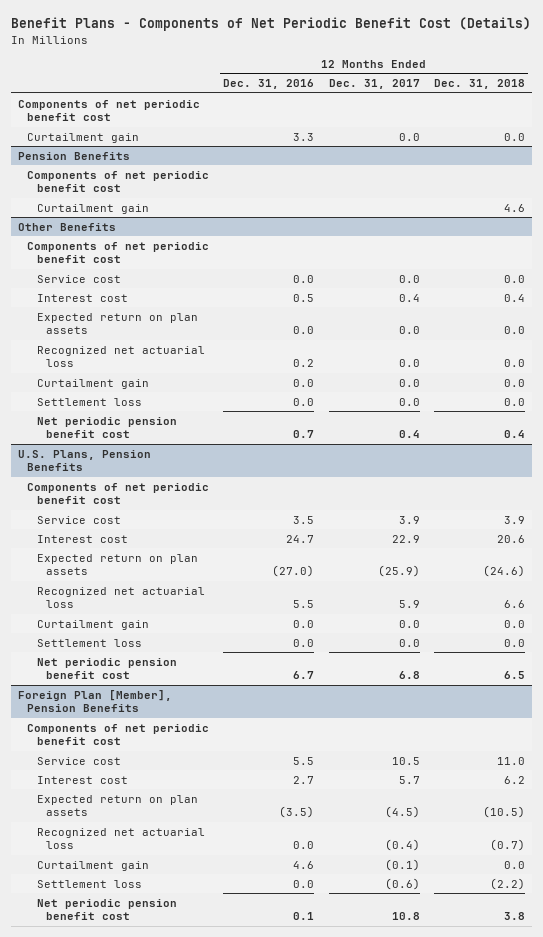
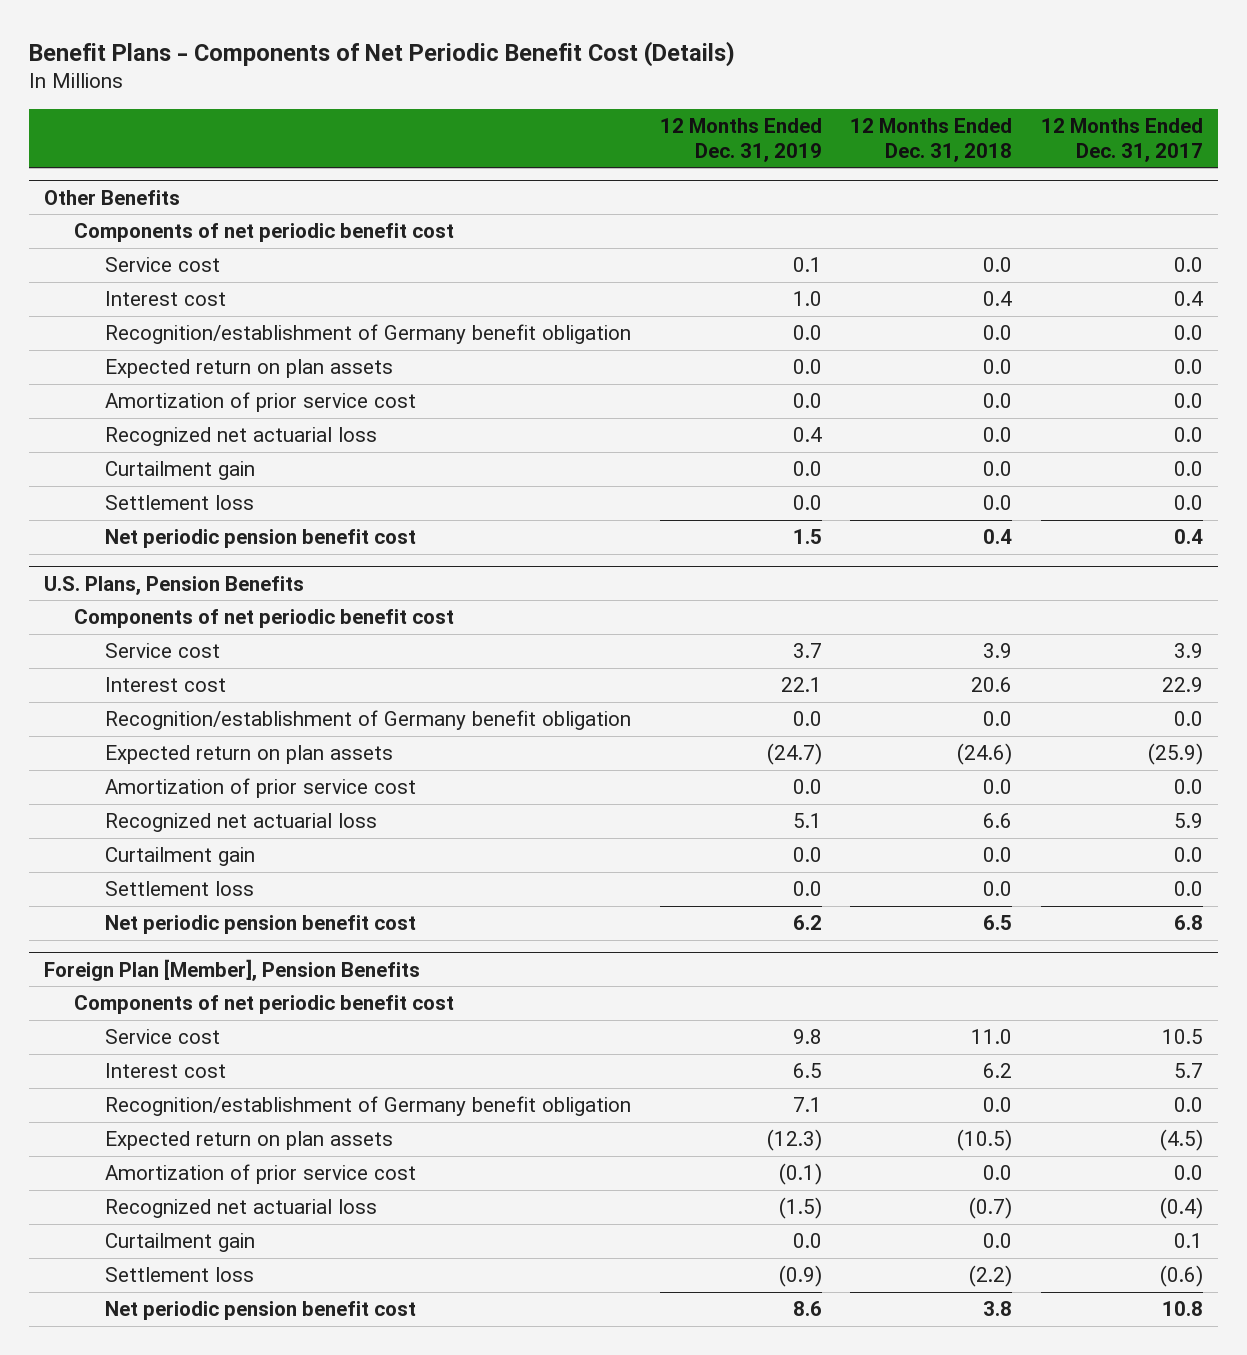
- | 12 Months Ended Dec. 31, 2016 | 12 Months Ended Dec. 31, 2017 | 12 Months Ended Dec. 31, 2018
+ | 12 Months Ended Dec. 31, 2019 | 12 Months Ended Dec. 31, 2018 | 12 Months Ended Dec. 31, 2017
- Components of net periodic benefit cost
- Curtailment gain | 3.3 | 0.0 | 0.0
- Pension Benefits
- Components of net periodic benefit cost
- Curtailment gain | | | 4.6
@ Other Benefits
+ Recognition/establishment of Germany benefit obligation | 0.0 | 0.0 | 0.0
+ Amortization of prior service cost | 0.0 | 0.0 | 0.0
@ U.S. Plans, Pension Benefits
+ Recognition/establishment of Germany benefit obligation | 0.0 | 0.0 | 0.0
+ Amortization of prior service cost | 0.0 | 0.0 | 0.0
@ Foreign Plan [Member], Pension Benefits
+ Recognition/establishment of Germany benefit obligation | 7.1 | 0.0 | 0.0
+ Amortization of prior service cost | (0.1) | 0.0 | 0.0
- Curtailment gain | 4.6 | (0.1) | 0.0
+ Curtailment gain | 0.0 | 0.0 | 0.1

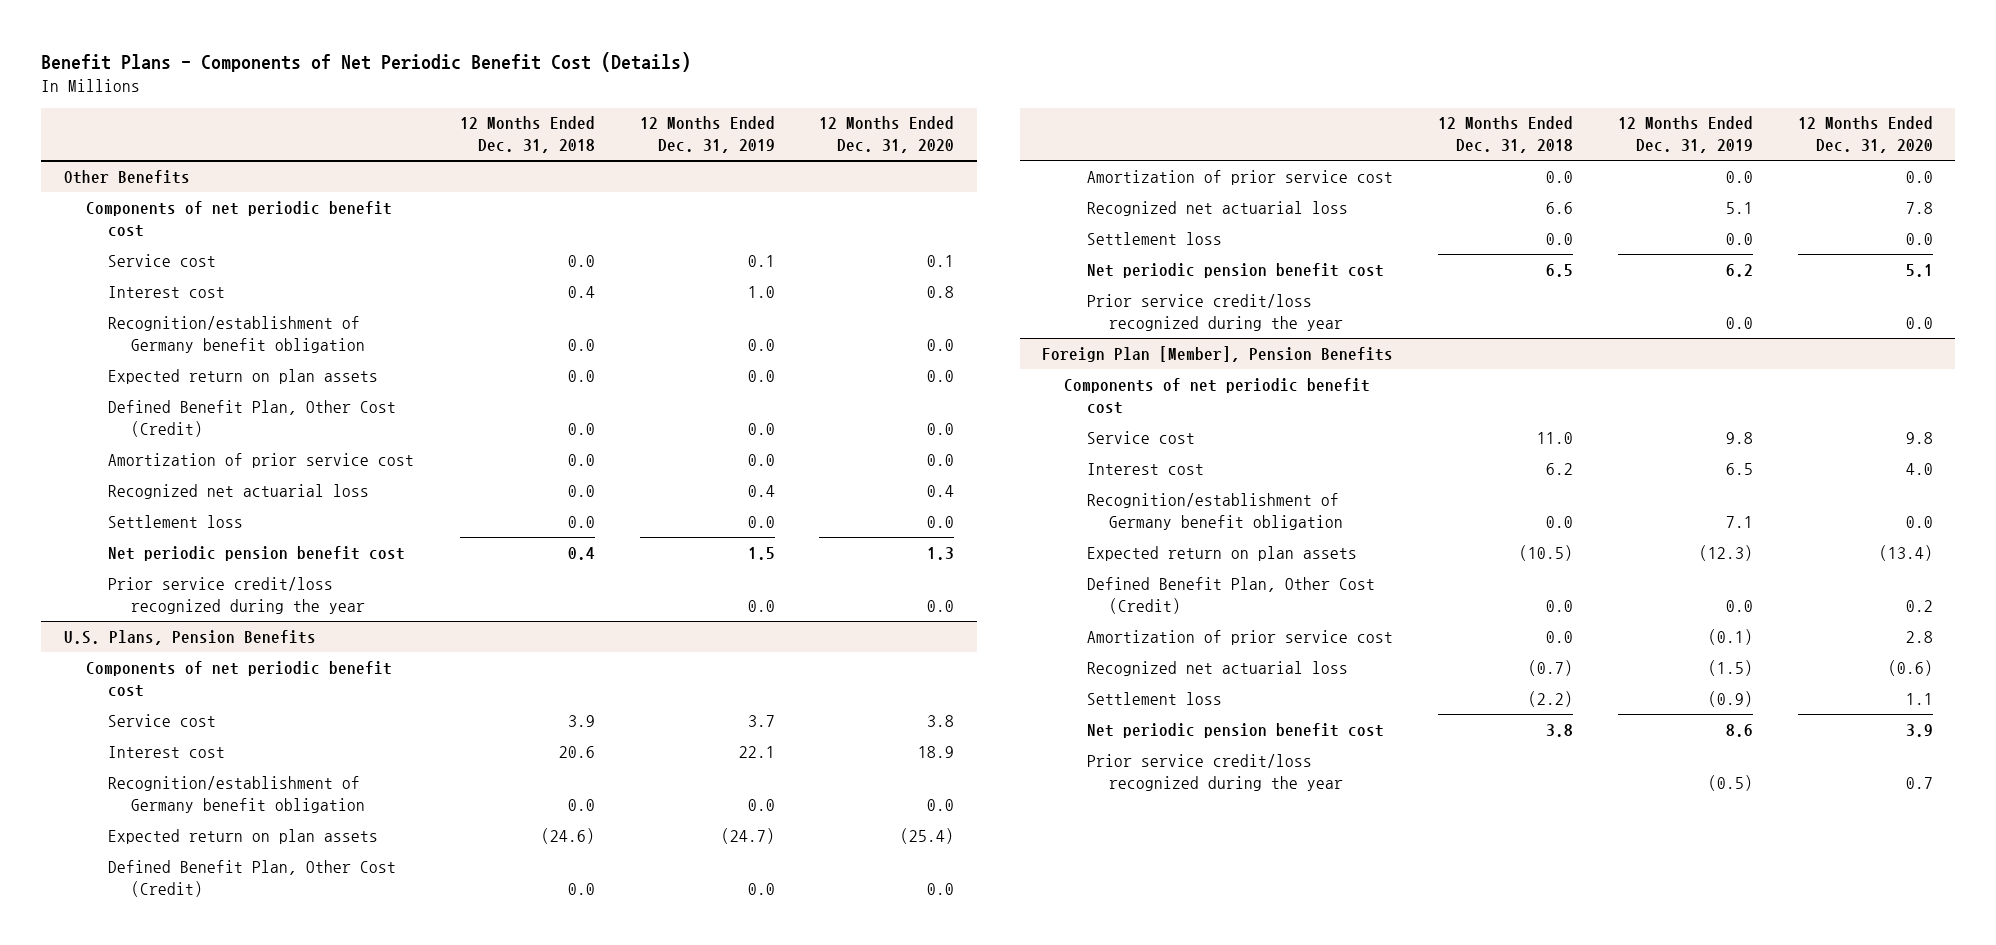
- | 12 Months Ended Dec. 31, 2019 | 12 Months Ended Dec. 31, 2018 | 12 Months Ended Dec. 31, 2017
+ | 12 Months Ended Dec. 31, 2018 | 12 Months Ended Dec. 31, 2019 | 12 Months Ended Dec. 31, 2020
@ Other Benefits
+ Defined Benefit Plan, Other Cost (Credit) | 0.0 | 0.0 | 0.0
- Curtailment gain | 0.0 | 0.0 | 0.0
+ Prior service credit/loss recognized during the year | | 0.0 | 0.0
@ U.S. Plans, Pension Benefits
+ Defined Benefit Plan, Other Cost (Credit) | 0.0 | 0.0 | 0.0
- Curtailment gain | 0.0 | 0.0 | 0.0
+ Prior service credit/loss recognized during the year | | 0.0 | 0.0
@ Foreign Plan [Member], Pension Benefits
+ Defined Benefit Plan, Other Cost (Credit) | 0.0 | 0.0 | 0.2
- Curtailment gain | 0.0 | 0.0 | 0.1
+ Prior service credit/loss recognized during the year | | (0.5) | 0.7

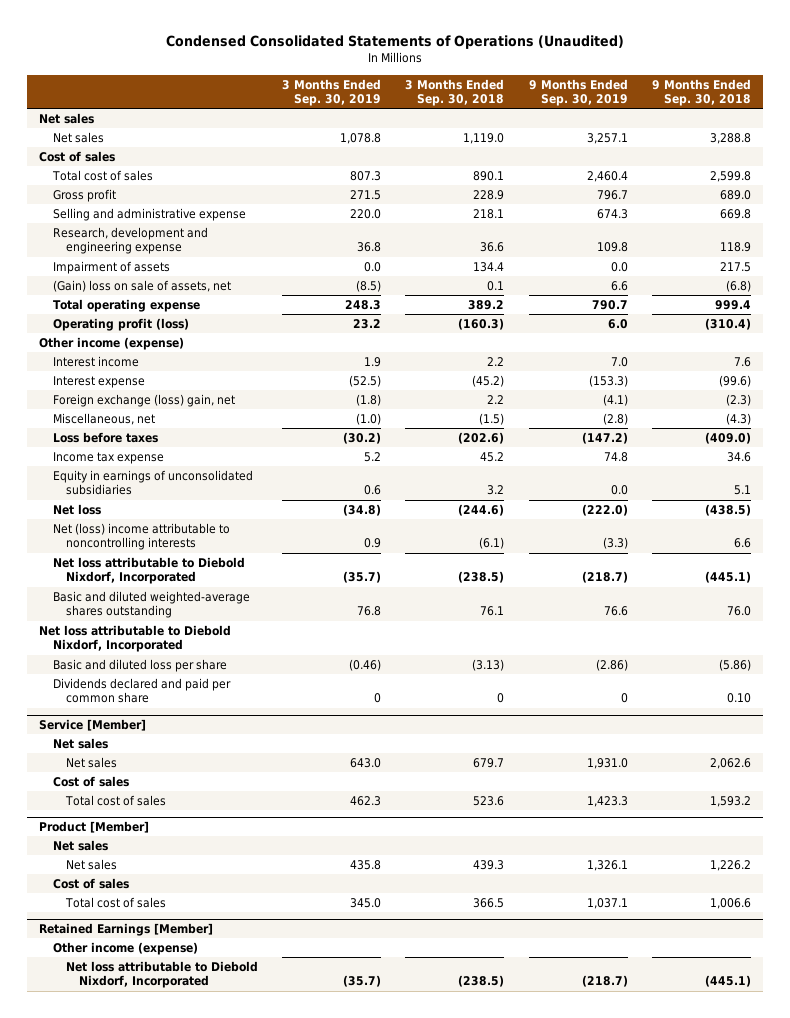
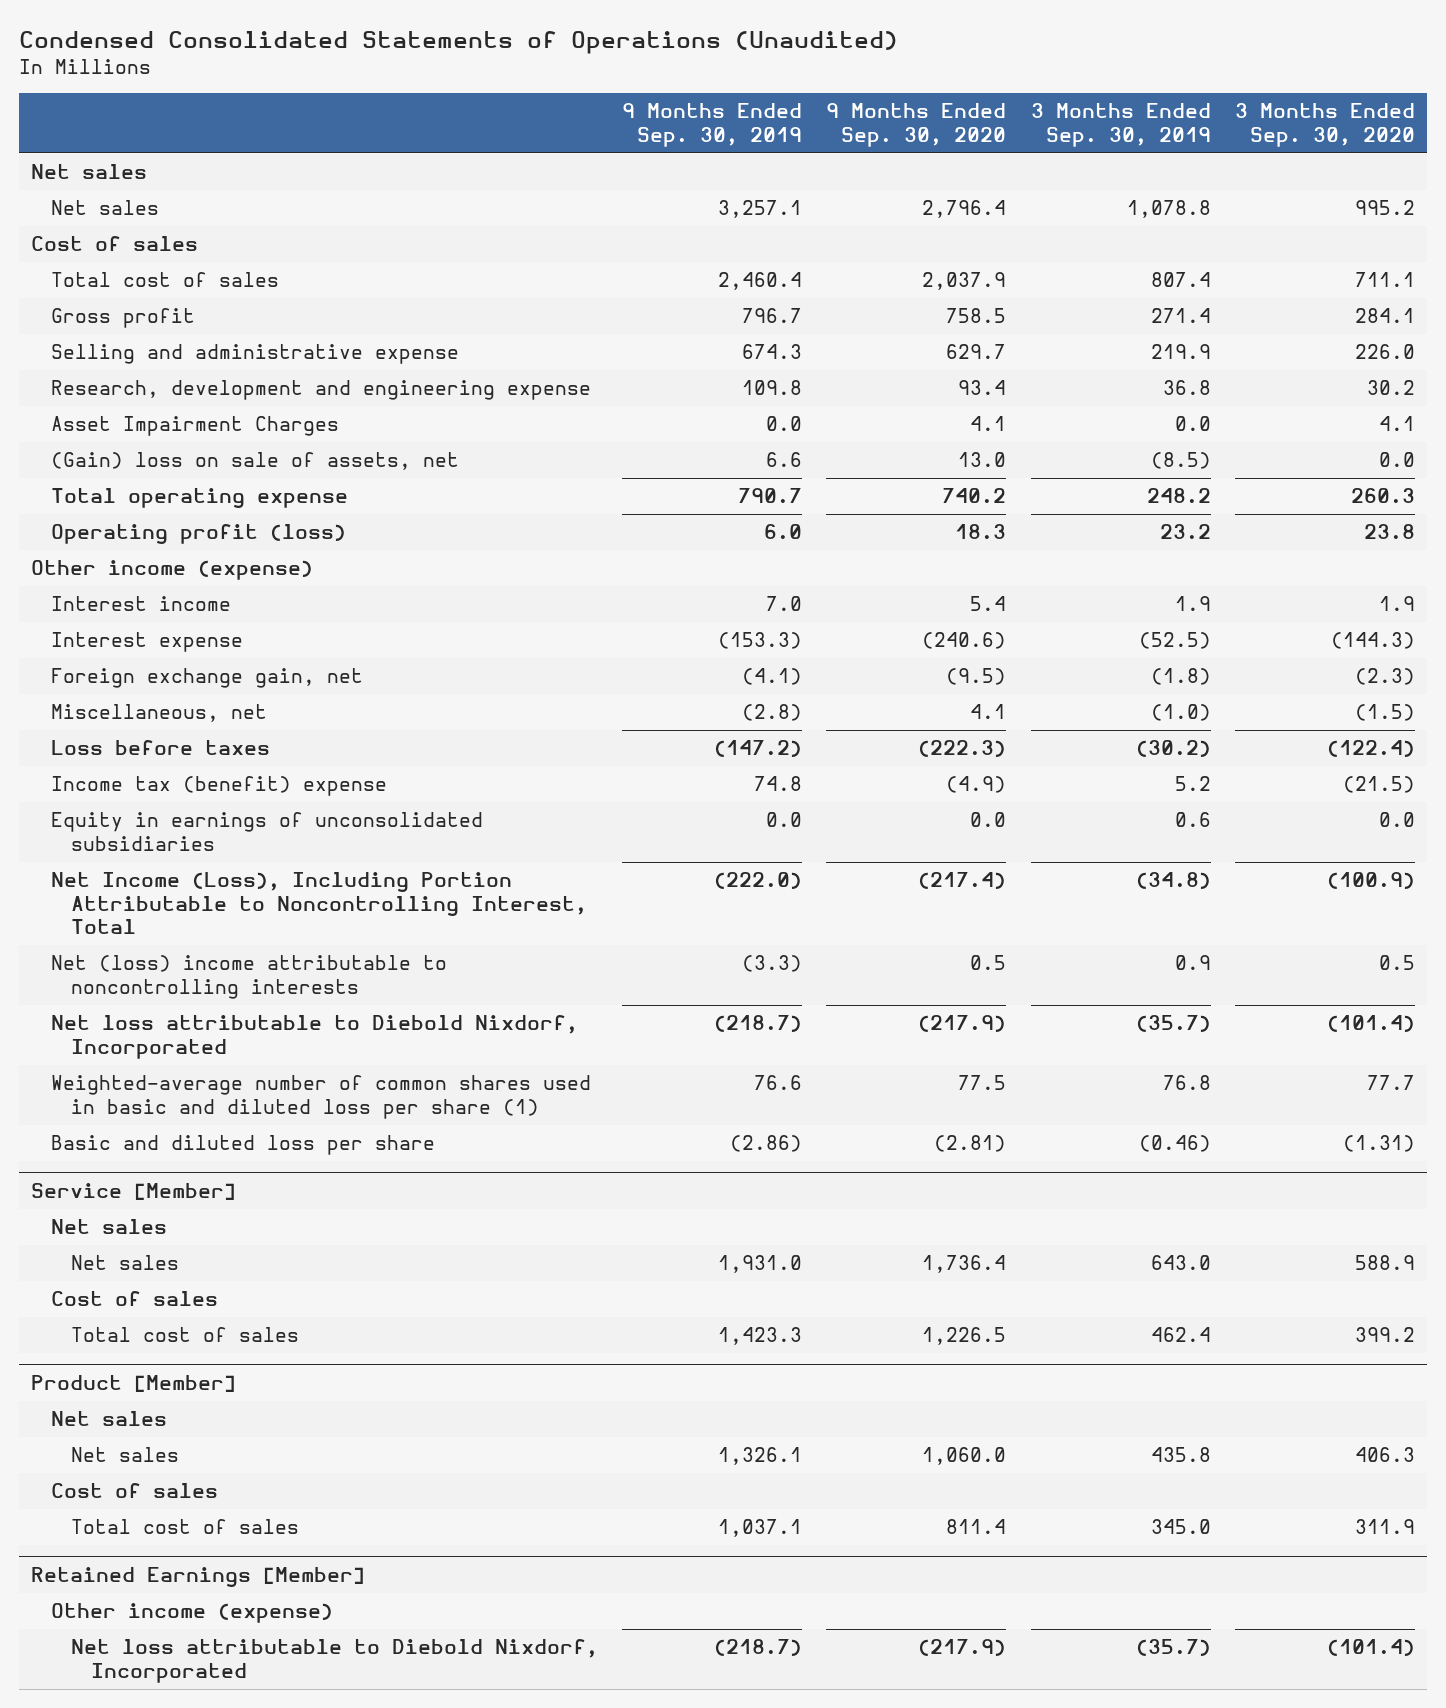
- | 3 Months Ended Sep. 30, 2019 | 3 Months Ended Sep. 30, 2018 | 9 Months Ended Sep. 30, 2019 | 9 Months Ended Sep. 30, 2018
+ | 9 Months Ended Sep. 30, 2019 | 9 Months Ended Sep. 30, 2020 | 3 Months Ended Sep. 30, 2019 | 3 Months Ended Sep. 30, 2020
- Total cost of sales | 807.3 | 890.1 | 2,460.4 | 2,599.8
- Gross profit | 271.5 | 228.9 | 796.7 | 689.0
- Selling and administrative expense | 220.0 | 218.1 | 674.3 | 669.8
+ Total cost of sales | 2,460.4 | 2,037.9 | 807.4 | 711.1
+ Gross profit | 796.7 | 758.5 | 271.4 | 284.1
+ Selling and administrative expense | 674.3 | 629.7 | 219.9 | 226.0
- Impairment of assets | 0.0 | 134.4 | 0.0 | 217.5
+ Asset Impairment Charges | 0.0 | 4.1 | 0.0 | 4.1
- Total operating expense | 248.3 | 389.2 | 790.7 | 999.4
+ Total operating expense | 790.7 | 740.2 | 248.2 | 260.3
- Foreign exchange (loss) gain, net | (1.8) | 2.2 | (4.1) | (2.3)
+ Foreign exchange gain, net | (4.1) | (9.5) | (1.8) | (2.3)
- Income tax expense | 5.2 | 45.2 | 74.8 | 34.6
+ Income tax (benefit) expense | 74.8 | (4.9) | 5.2 | (21.5)
- Net loss | (34.8) | (244.6) | (222.0) | (438.5)
+ Net Income (Loss), Including Portion Attributable to Noncontrolling Interest, Total | (222.0) | (217.4) | (34.8) | (100.9)
- Basic and diluted weighted-average shares outstanding | 76.8 | 76.1 | 76.6 | 76.0
- Net loss attributable to Diebold Nixdorf, Incorporated
+ Weighted-average number of common shares used in basic and diluted loss per share (1) | 76.6 | 77.5 | 76.8 | 77.7
- Dividends declared and paid per common share | 0 | 0 | 0 | 0.10
@ Service [Member]
- Total cost of sales | 462.3 | 523.6 | 1,423.3 | 1,593.2
+ Total cost of sales | 1,423.3 | 1,226.5 | 462.4 | 399.2

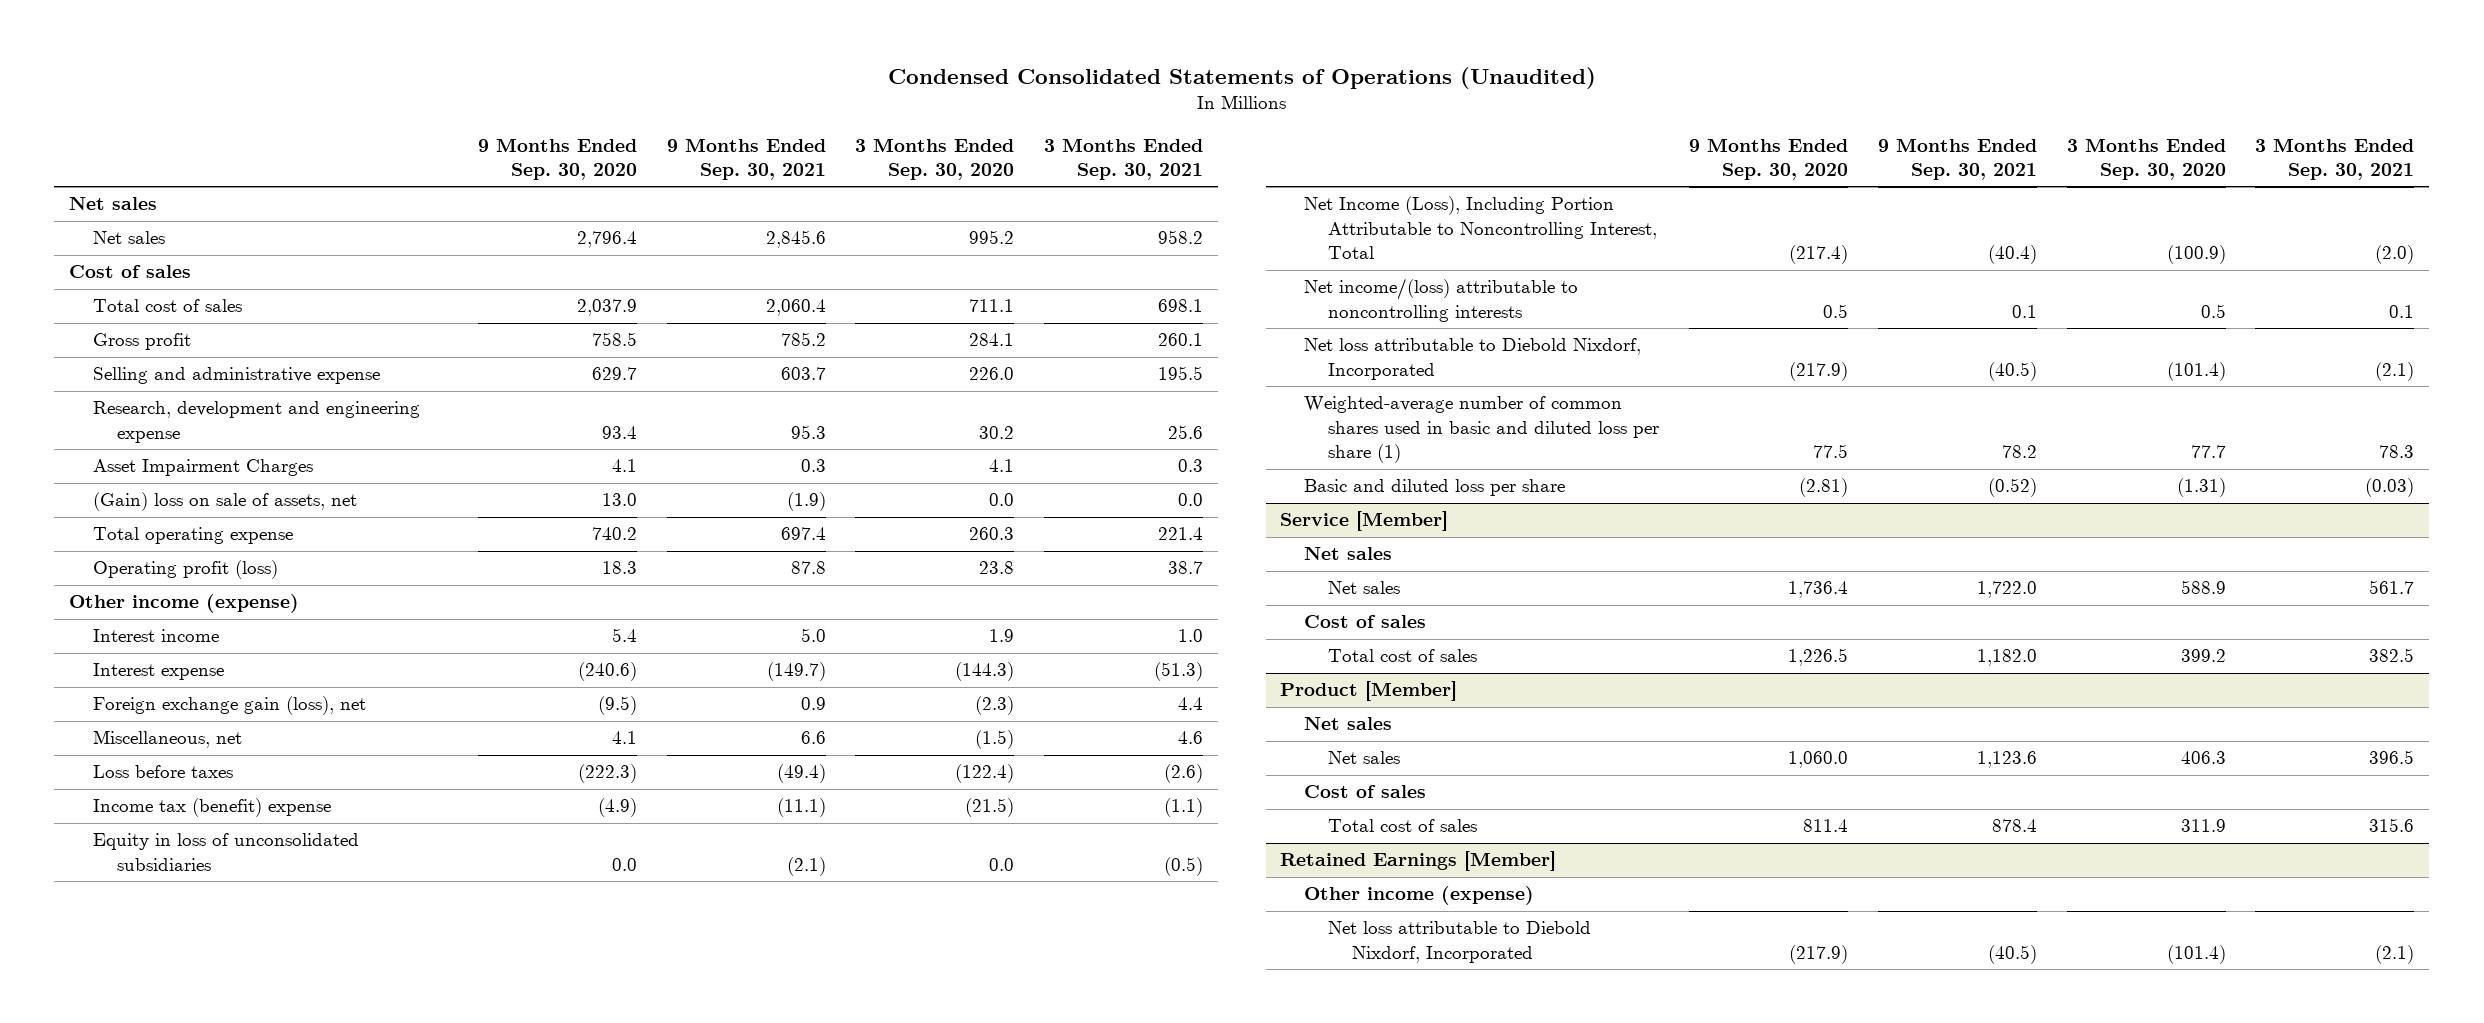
- | 9 Months Ended Sep. 30, 2019 | 9 Months Ended Sep. 30, 2020 | 3 Months Ended Sep. 30, 2019 | 3 Months Ended Sep. 30, 2020
+ | 9 Months Ended Sep. 30, 2020 | 9 Months Ended Sep. 30, 2021 | 3 Months Ended Sep. 30, 2020 | 3 Months Ended Sep. 30, 2021
- Foreign exchange gain, net | (4.1) | (9.5) | (1.8) | (2.3)
+ Foreign exchange gain (loss), net | (9.5) | 0.9 | (2.3) | 4.4
- Equity in earnings of unconsolidated subsidiaries | 0.0 | 0.0 | 0.6 | 0.0
+ Equity in loss of unconsolidated subsidiaries | 0.0 | (2.1) | 0.0 | (0.5)
- Net (loss) income attributable to noncontrolling interests | (3.3) | 0.5 | 0.9 | 0.5
+ Net income/(loss) attributable to noncontrolling interests | 0.5 | 0.1 | 0.5 | 0.1

